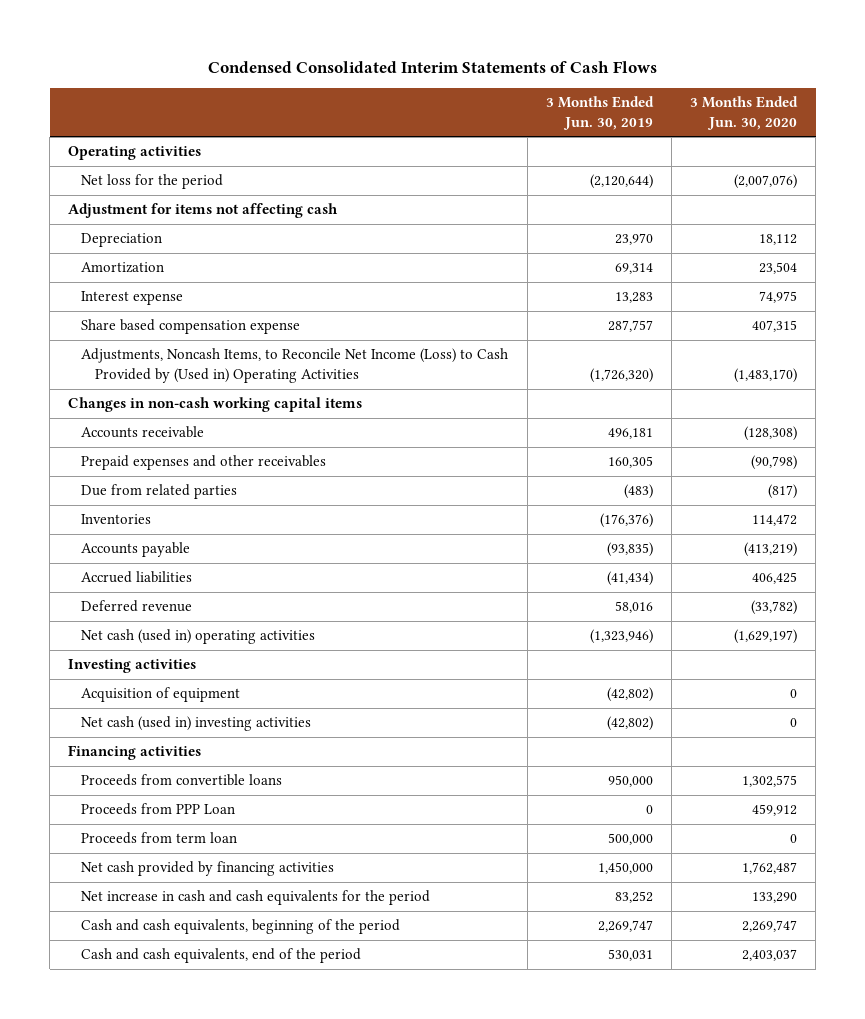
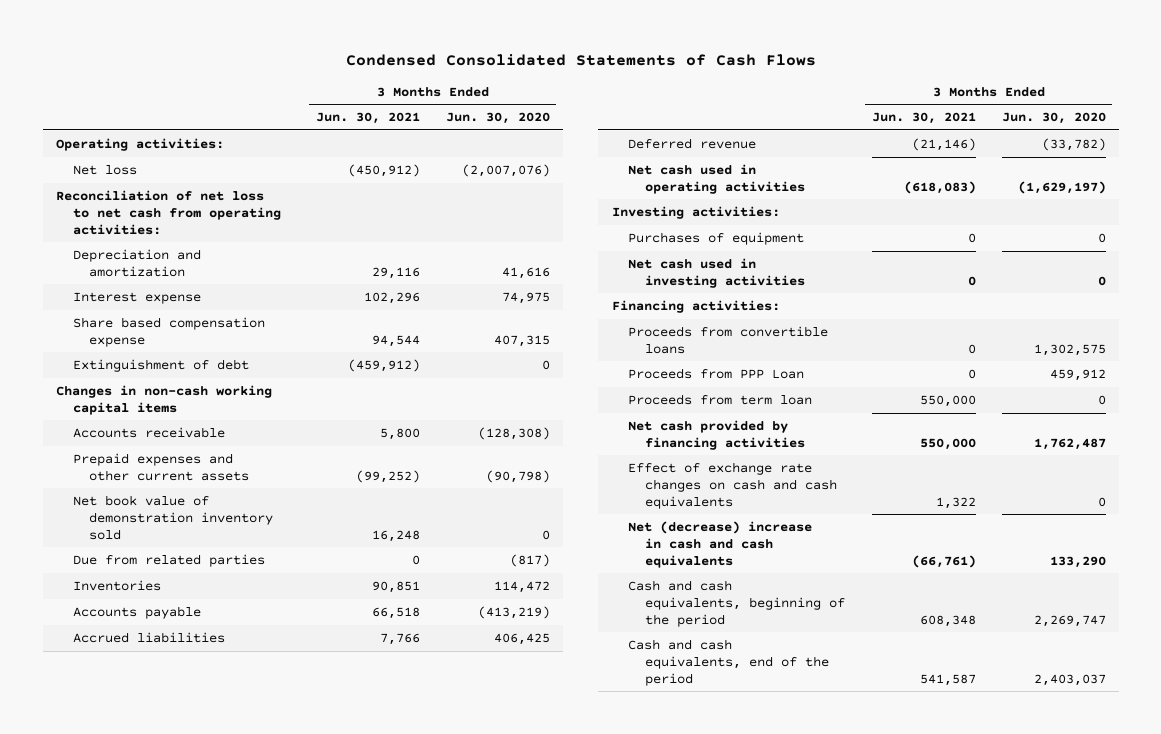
- Condensed Consolidated Interim Statements of Cash Flows
+ Condensed Consolidated Statements of Cash Flows
- | 3 Months Ended Jun. 30, 2019 | 3 Months Ended Jun. 30, 2020
+ | 3 Months Ended Jun. 30, 2021 | 3 Months Ended Jun. 30, 2020
- Operating activities
- Net loss for the period | (2,120,644) | (2,007,076)
- Adjustment for items not affecting cash
- Depreciation | 23,970 | 18,112
- Amortization | 69,314 | 23,504
+ Operating activities:
+ Net loss | (450,912) | (2,007,076)
+ Reconciliation of net loss to net cash from operating activities:
+ Depreciation and amortization | 29,116 | 41,616
- Adjustments, Noncash Items, to Reconcile Net Income (Loss) to Cash Provided by (Used in) Operating Activities | (1,726,320) | (1,483,170)
+ Extinguishment of debt | (459,912) | 0
- Prepaid expenses and other receivables | 160,305 | (90,798)
+ Prepaid expenses and other current assets | (99,252) | (90,798)
+ Net book value of demonstration inventory sold | 16,248 | 0
- Net cash (used in) operating activities | (1,323,946) | (1,629,197)
- Investing activities
- Acquisition of equipment | (42,802) | 0
- Net cash (used in) investing activities | (42,802) | 0
- Financing activities
+ Net cash used in operating activities | (618,083) | (1,629,197)
+ Investing activities:
+ Purchases of equipment | 0 | 0
+ Net cash used in investing activities | 0 | 0
+ Financing activities:
- Net increase in cash and cash equivalents for the period | 83,252 | 133,290
+ Effect of exchange rate changes on cash and cash equivalents | 1,322 | 0
+ Net (decrease) increase in cash and cash equivalents | (66,761) | 133,290

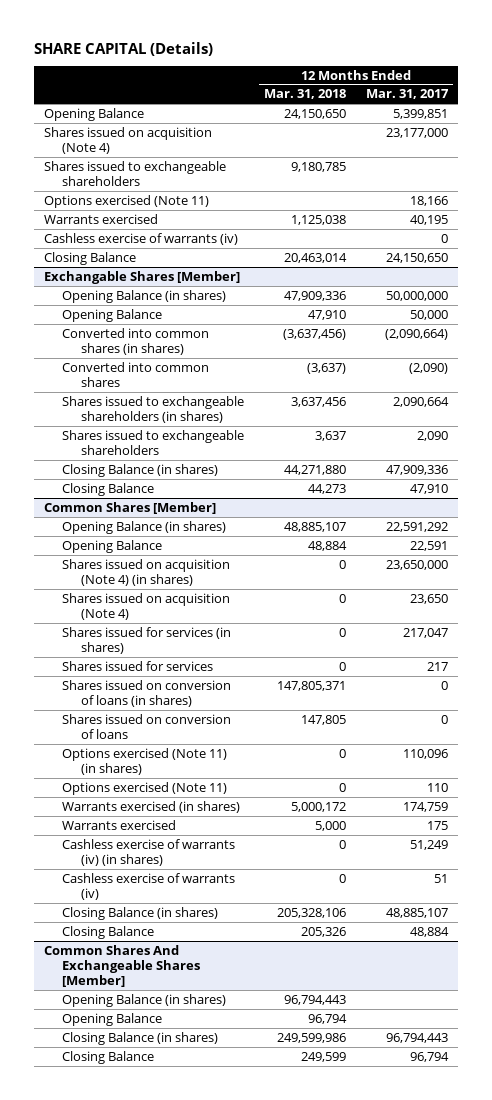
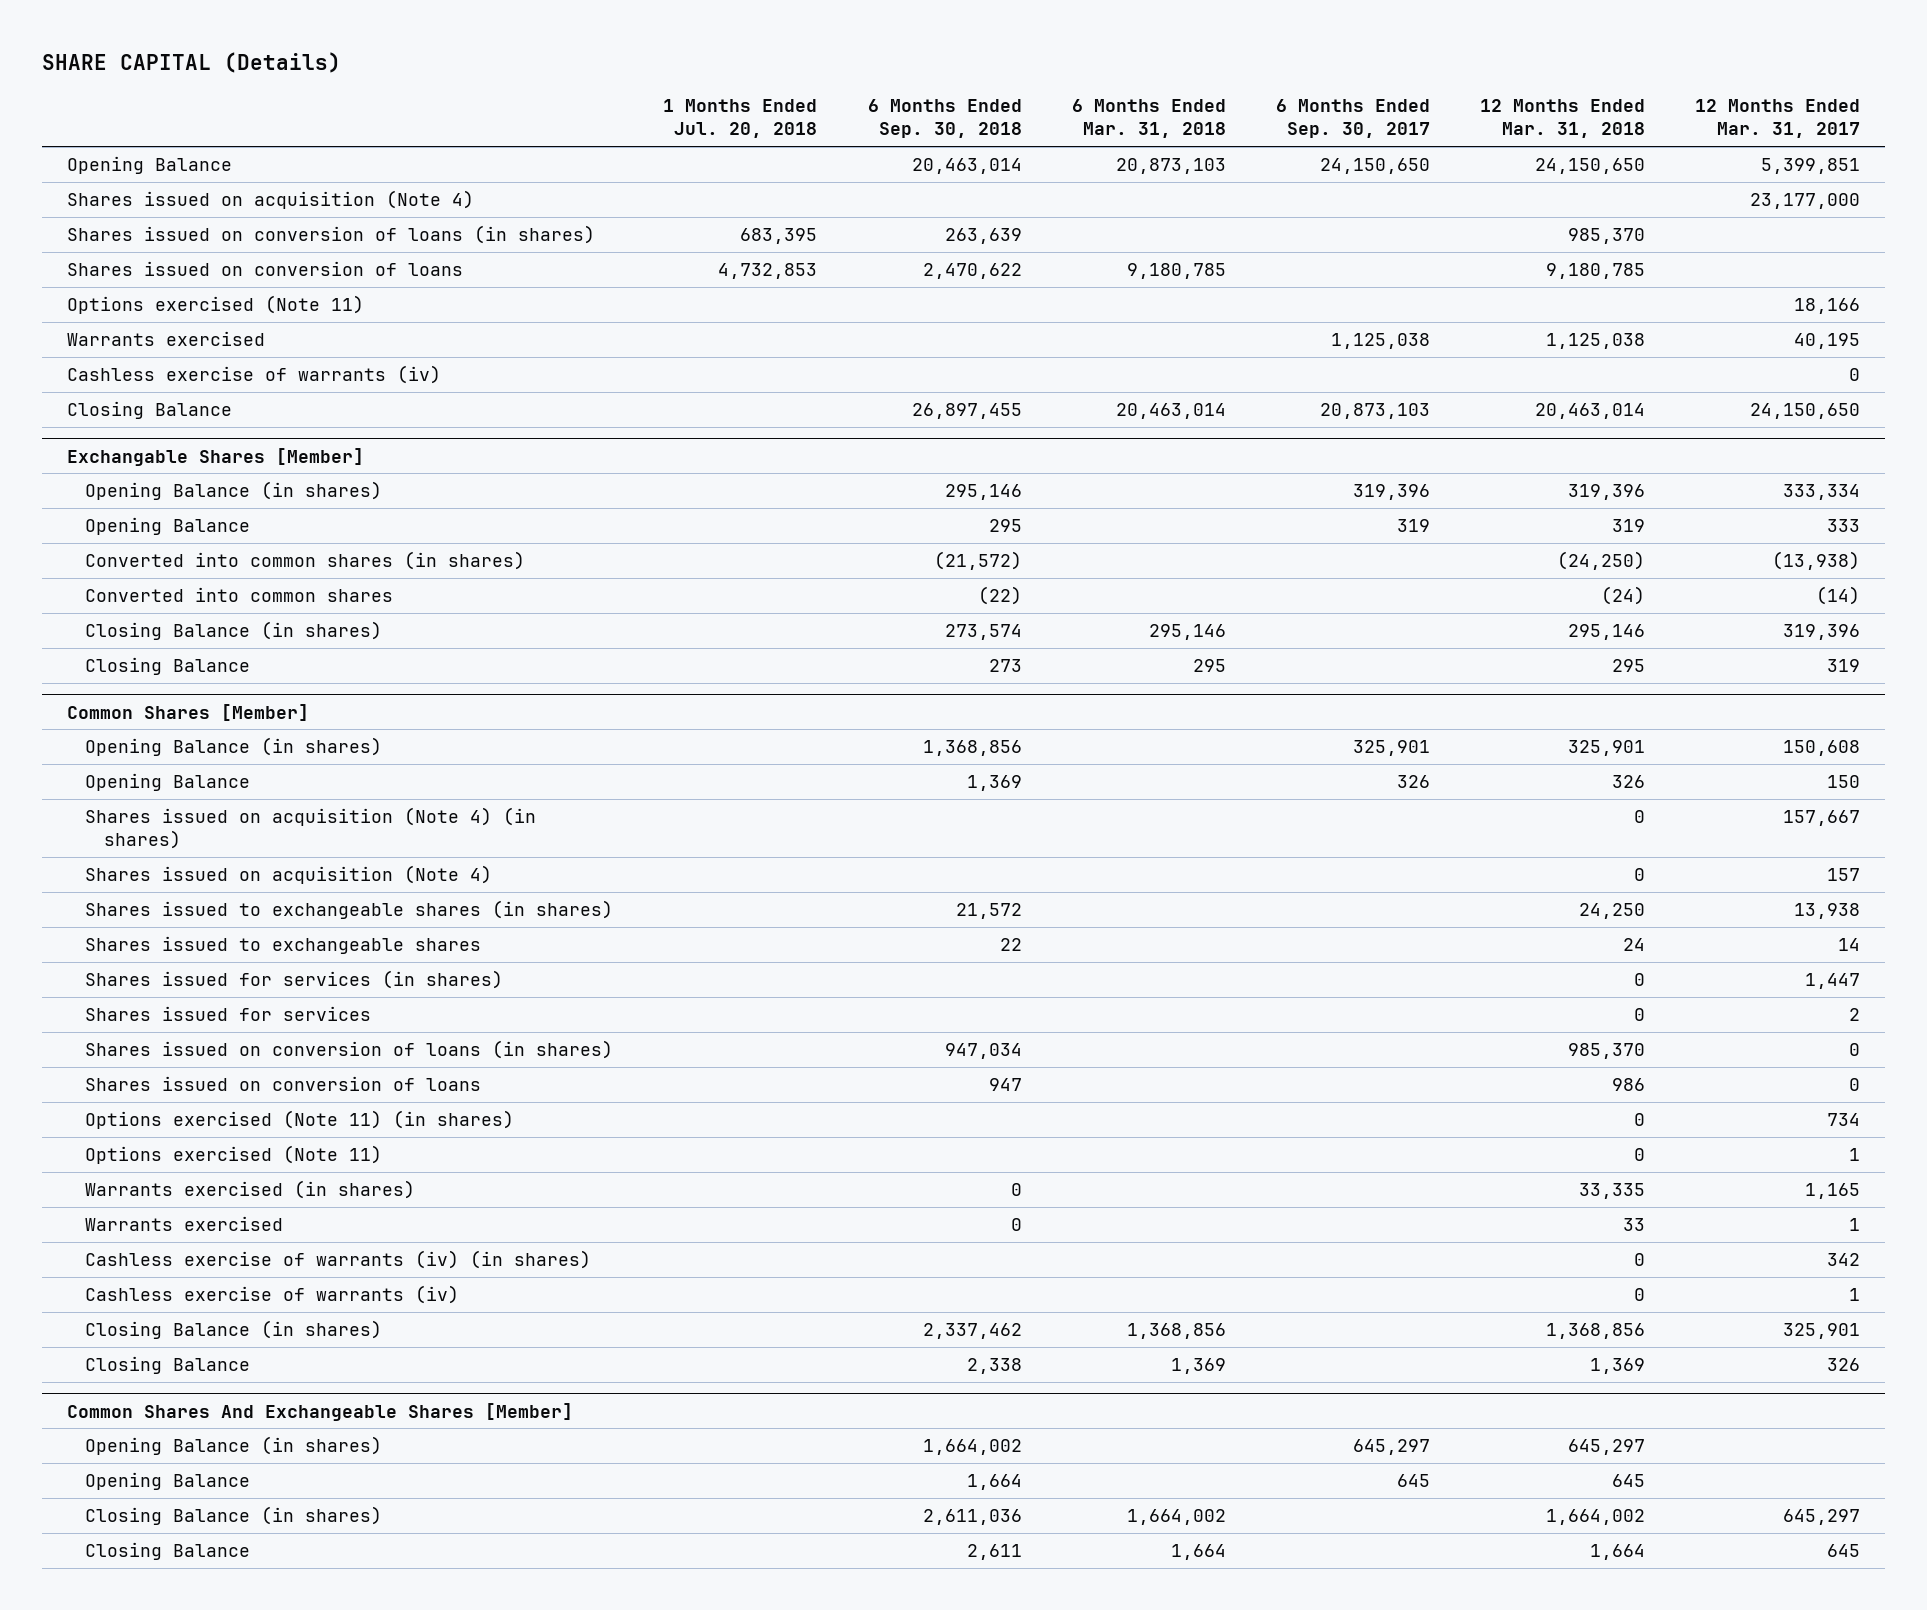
- | 12 Months Ended Mar. 31, 2018 | 12 Months Ended Mar. 31, 2017
+ | 1 Months Ended Jul. 20, 2018 | 6 Months Ended Sep. 30, 2018 | 6 Months Ended Mar. 31, 2018 | 6 Months Ended Sep. 30, 2017 | 12 Months Ended Mar. 31, 2018 | 12 Months Ended Mar. 31, 2017
- Shares issued to exchangeable shareholders | 9,180,785 |
+ Shares issued on conversion of loans (in shares) | 683,395 | 263,639 | | | 985,370 |
+ Shares issued on conversion of loans | 4,732,853 | 2,470,622 | 9,180,785 | | 9,180,785 |
@ Exchangable Shares [Member]
- Opening Balance (in shares) | 47,909,336 | 50,000,000
- Opening Balance | 47,910 | 50,000
- Converted into common shares (in shares) | (3,637,456) | (2,090,664)
- Converted into common shares | (3,637) | (2,090)
- Shares issued to exchangeable shareholders (in shares) | 3,637,456 | 2,090,664
- Shares issued to exchangeable shareholders | 3,637 | 2,090
- Closing Balance (in shares) | 44,271,880 | 47,909,336
- Closing Balance | 44,273 | 47,910
+ Opening Balance (in shares) | | 295,146 | | 319,396 | 319,396 | 333,334
+ Opening Balance | | 295 | | 319 | 319 | 333
+ Converted into common shares (in shares) | | (21,572) | | | (24,250) | (13,938)
+ Converted into common shares | | (22) | | | (24) | (14)
+ Closing Balance (in shares) | | 273,574 | 295,146 | | 295,146 | 319,396
+ Closing Balance | | 273 | 295 | | 295 | 319
@ Common Shares [Member]
- Opening Balance (in shares) | 48,885,107 | 22,591,292
- Opening Balance | 48,884 | 22,591
- Shares issued on acquisition (Note 4) (in shares) | 0 | 23,650,000
- Shares issued on acquisition (Note 4) | 0 | 23,650
- Shares issued for services (in shares) | 0 | 217,047
- Shares issued for services | 0 | 217
- Shares issued on conversion of loans (in shares) | 147,805,371 | 0
- Shares issued on conversion of loans | 147,805 | 0
- Options exercised (Note 11) (in shares) | 0 | 110,096
- Options exercised (Note 11) | 0 | 110
- Warrants exercised (in shares) | 5,000,172 | 174,759
- Warrants exercised | 5,000 | 175
- Cashless exercise of warrants (iv) (in shares) | 0 | 51,249
- Cashless exercise of warrants (iv) | 0 | 51
- Closing Balance (in shares) | 205,328,106 | 48,885,107
- Closing Balance | 205,326 | 48,884
+ Opening Balance (in shares) | | 1,368,856 | | 325,901 | 325,901 | 150,608
+ Opening Balance | | 1,369 | | 326 | 326 | 150
+ Shares issued on acquisition (Note 4) (in shares) | | | | | 0 | 157,667
+ Shares issued on acquisition (Note 4) | | | | | 0 | 157
+ Shares issued to exchangeable shares (in shares) | | 21,572 | | | 24,250 | 13,938
+ Shares issued to exchangeable shares | | 22 | | | 24 | 14
+ Shares issued for services (in shares) | | | | | 0 | 1,447
+ Shares issued for services | | | | | 0 | 2
+ Shares issued on conversion of loans (in shares) | | 947,034 | | | 985,370 | 0
+ Shares issued on conversion of loans | | 947 | | | 986 | 0
+ Options exercised (Note 11) (in shares) | | | | | 0 | 734
+ Options exercised (Note 11) | | | | | 0 | 1
+ Warrants exercised (in shares) | | 0 | | | 33,335 | 1,165
+ Warrants exercised | | 0 | | | 33 | 1
+ Cashless exercise of warrants (iv) (in shares) | | | | | 0 | 342
+ Cashless exercise of warrants (iv) | | | | | 0 | 1
+ Closing Balance (in shares) | | 2,337,462 | 1,368,856 | | 1,368,856 | 325,901
+ Closing Balance | | 2,338 | 1,369 | | 1,369 | 326
@ Common Shares And Exchangeable Shares [Member]
- Opening Balance (in shares) | 96,794,443 |
- Opening Balance | 96,794 |
- Closing Balance (in shares) | 249,599,986 | 96,794,443
- Closing Balance | 249,599 | 96,794
+ Opening Balance (in shares) | | 1,664,002 | | 645,297 | 645,297 |
+ Opening Balance | | 1,664 | | 645 | 645 |
+ Closing Balance (in shares) | | 2,611,036 | 1,664,002 | | 1,664,002 | 645,297
+ Closing Balance | | 2,611 | 1,664 | | 1,664 | 645

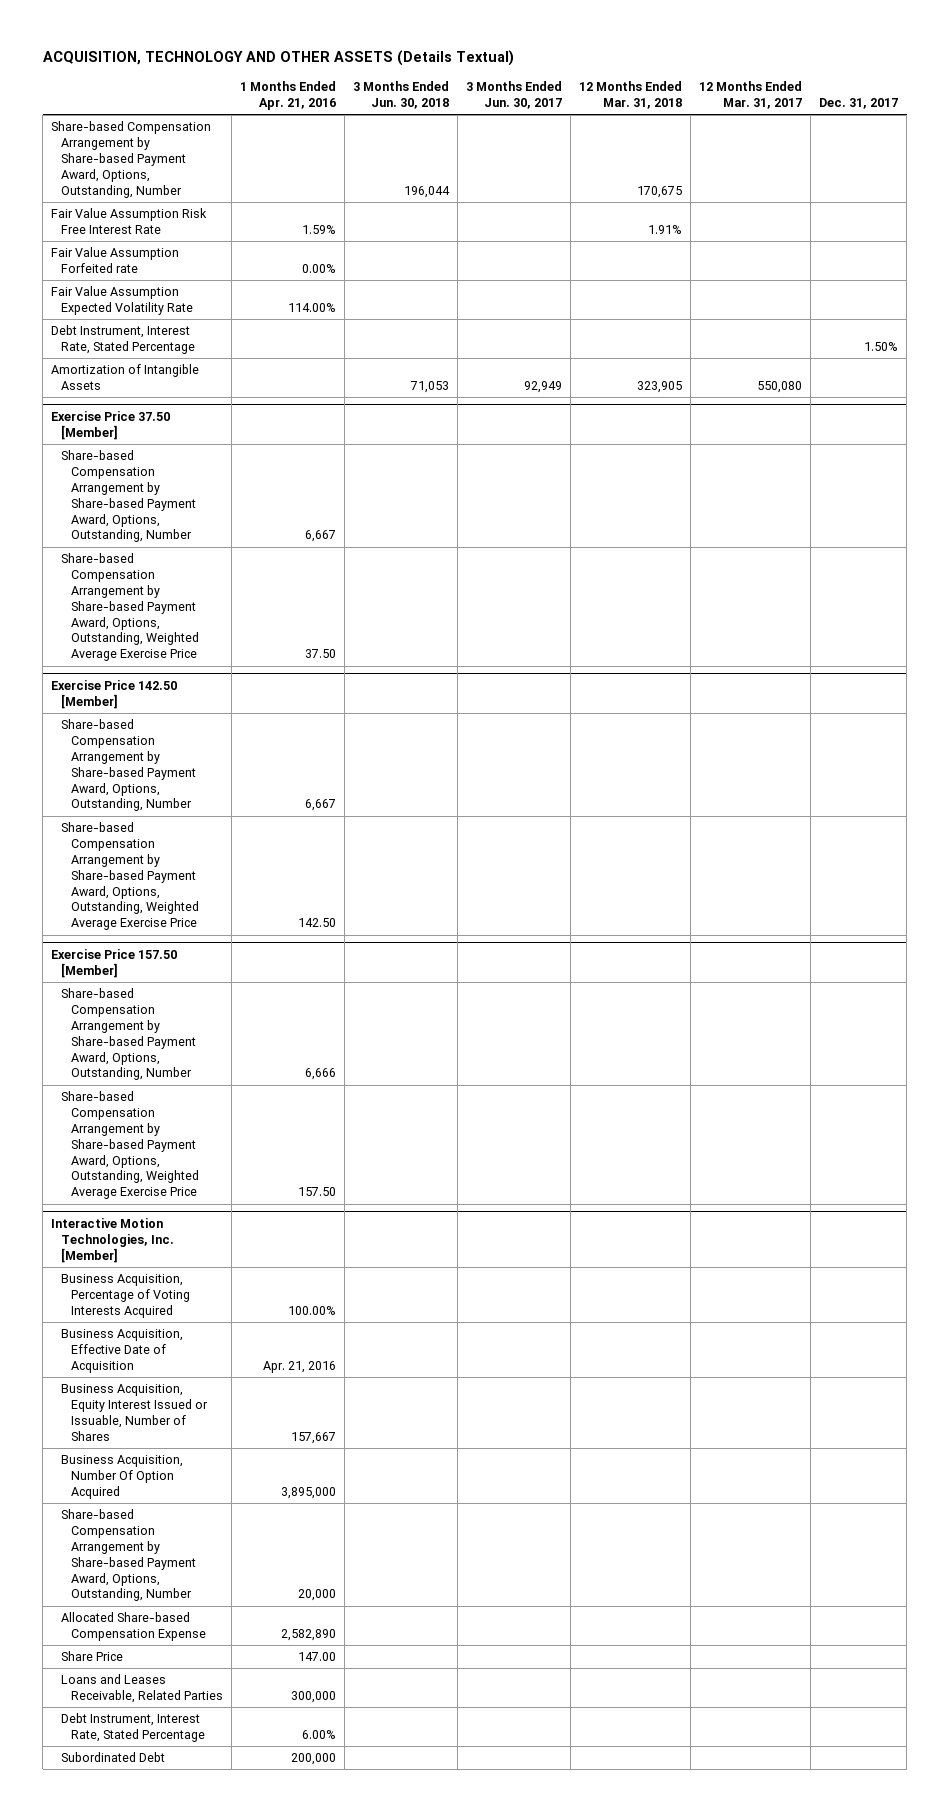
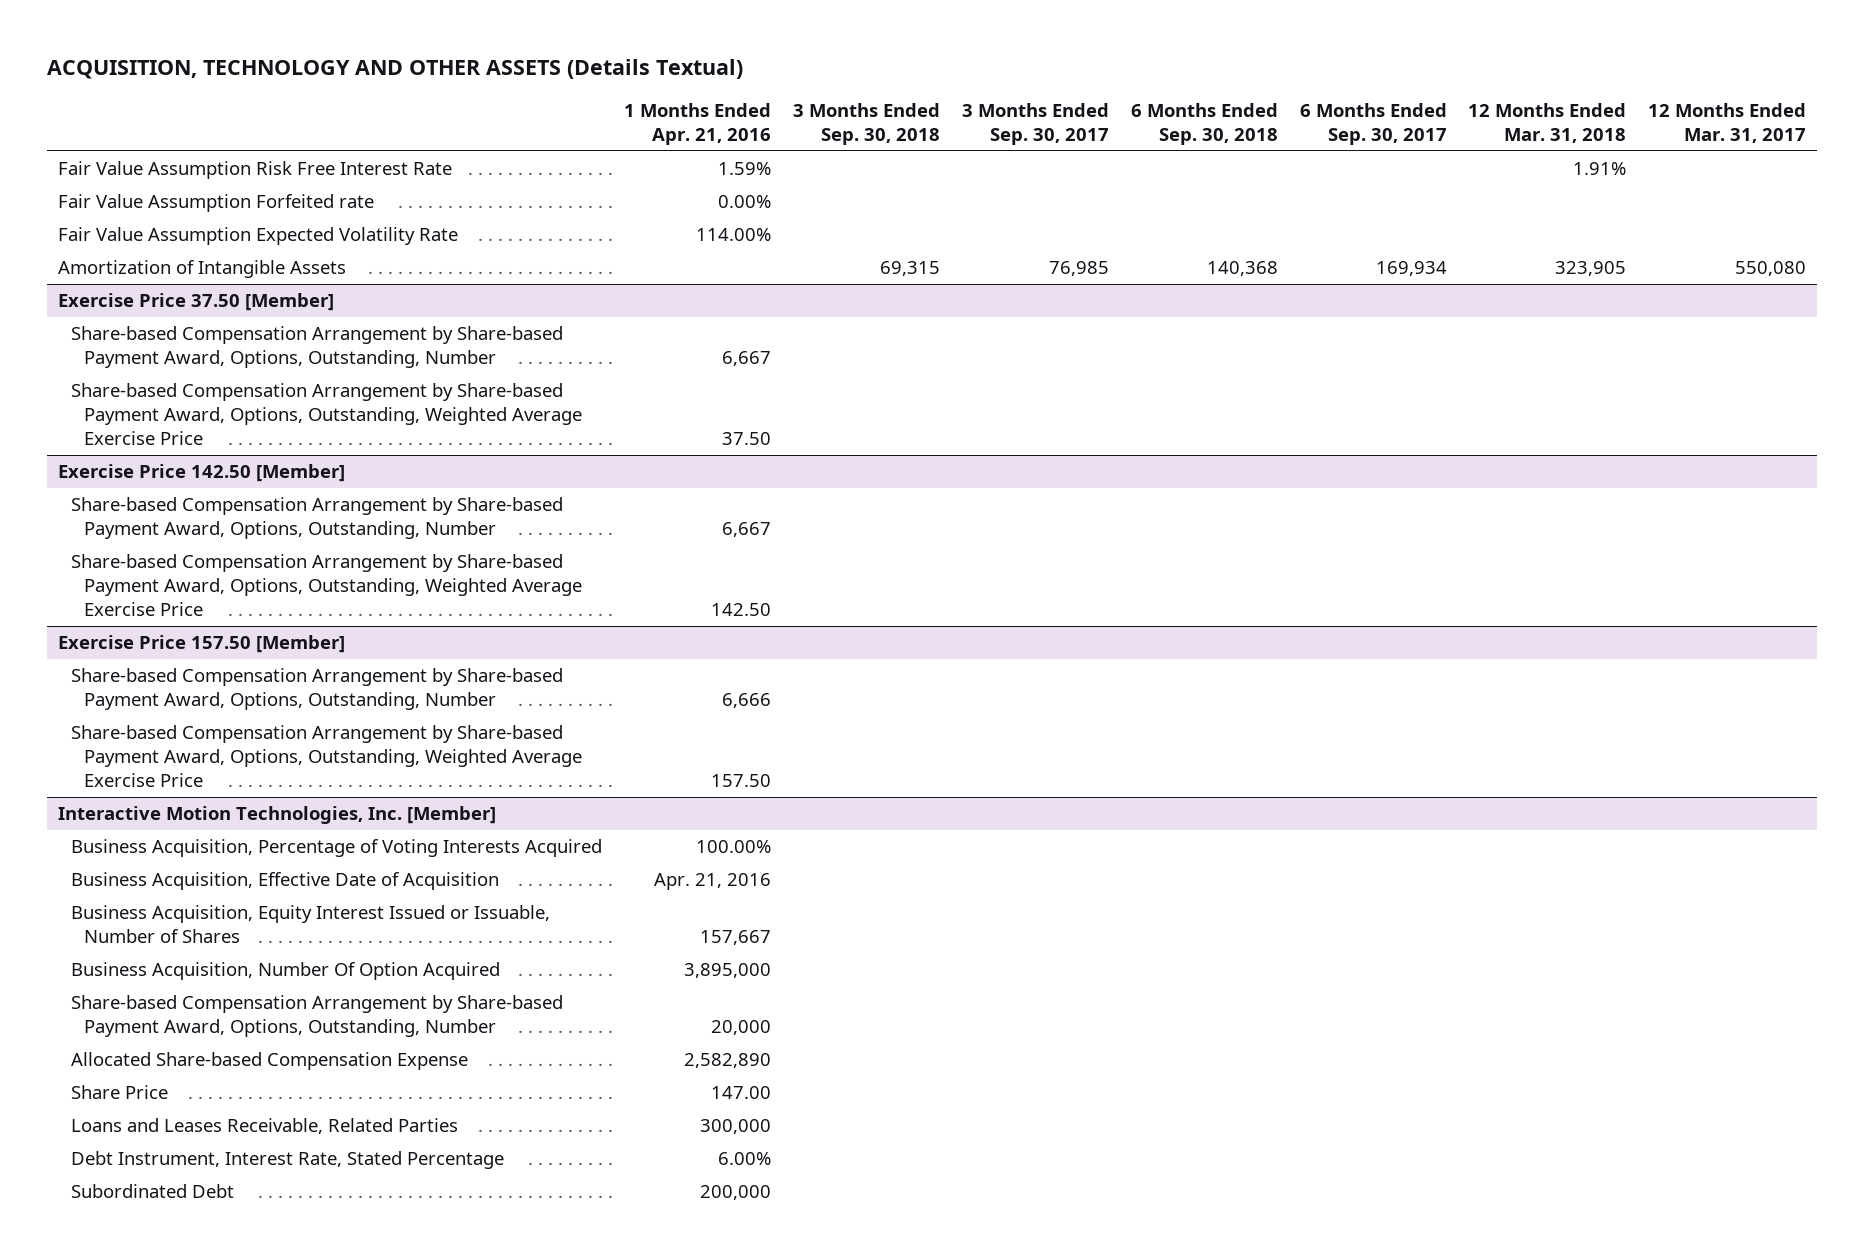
- | 1 Months Ended Apr. 21, 2016 | 3 Months Ended Jun. 30, 2018 | 3 Months Ended Jun. 30, 2017 | 12 Months Ended Mar. 31, 2018 | 12 Months Ended Mar. 31, 2017 | Dec. 31, 2017
+ | 1 Months Ended Apr. 21, 2016 | 3 Months Ended Sep. 30, 2018 | 3 Months Ended Sep. 30, 2017 | 6 Months Ended Sep. 30, 2018 | 6 Months Ended Sep. 30, 2017 | 12 Months Ended Mar. 31, 2018 | 12 Months Ended Mar. 31, 2017
- Share-based Compensation Arrangement by Share-based Payment Award, Options, Outstanding, Number | | 196,044 | | 170,675 | |
- Debt Instrument, Interest Rate, Stated Percentage | | | | | | 1.50%

